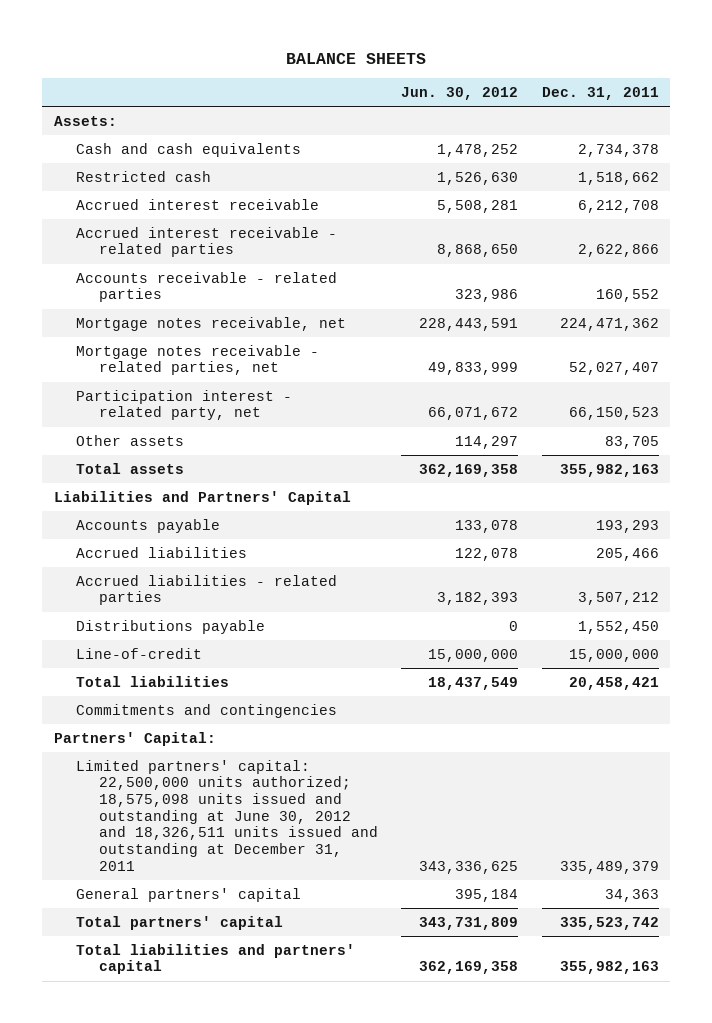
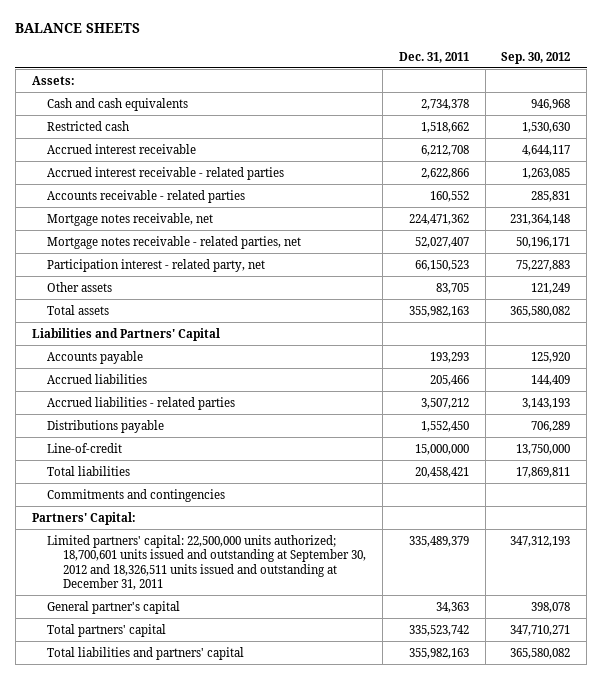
- | Jun. 30, 2012 | Dec. 31, 2011
+ | Dec. 31, 2011 | Sep. 30, 2012
- Limited partners' capital: 22,500,000 units authorized; 18,575,098 units issued and outstanding at June 30, 2012 and 18,326,511 units issued and outstanding at December 31, 2011 | 343,336,625 | 335,489,379
- General partners' capital | 395,184 | 34,363
+ Limited partners' capital: 22,500,000 units authorized; 18,700,601 units issued and outstanding at September 30, 2012 and 18,326,511 units issued and outstanding at December 31, 2011 | 335,489,379 | 347,312,193
+ General partner's capital | 34,363 | 398,078

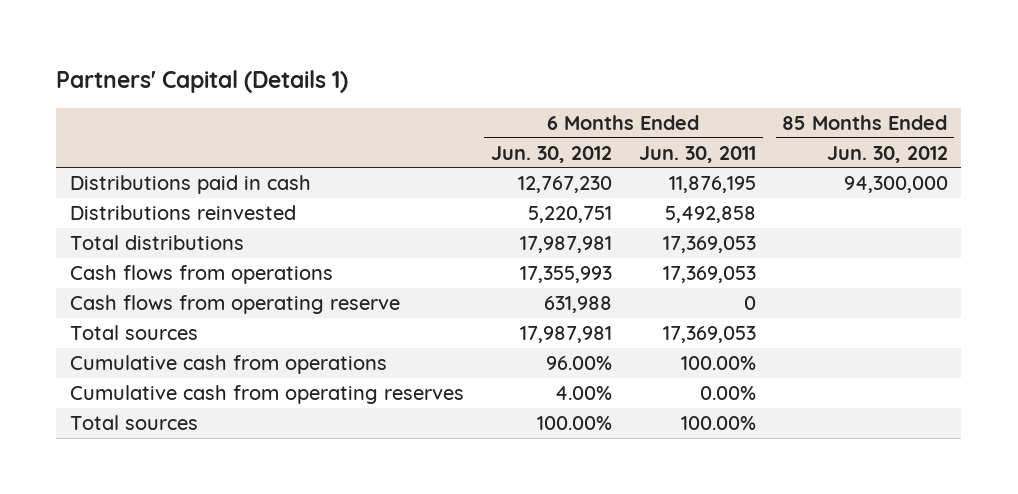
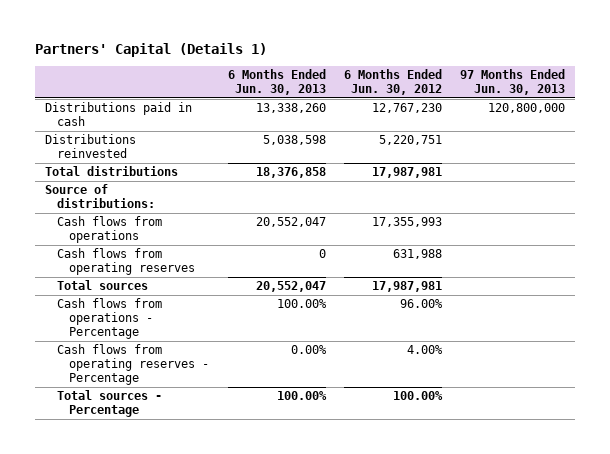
- | 6 Months Ended Jun. 30, 2012 | 6 Months Ended Jun. 30, 2011 | 85 Months Ended Jun. 30, 2012
+ | 6 Months Ended Jun. 30, 2013 | 6 Months Ended Jun. 30, 2012 | 97 Months Ended Jun. 30, 2013
+ Source of distributions:
- Cash flows from operating reserve | 631,988 | 0 |
+ Cash flows from operating reserves | 0 | 631,988 |
- Cumulative cash from operations | 96.00% | 100.00% |
- Cumulative cash from operating reserves | 4.00% | 0.00% |
- Total sources | 100.00% | 100.00% |
+ Cash flows from operations - Percentage | 100.00% | 96.00% |
+ Cash flows from operating reserves - Percentage | 0.00% | 4.00% |
+ Total sources - Percentage | 100.00% | 100.00% |

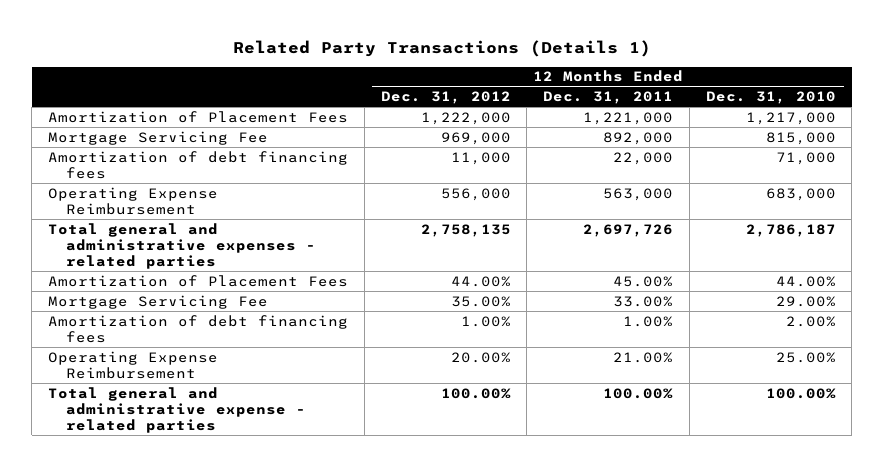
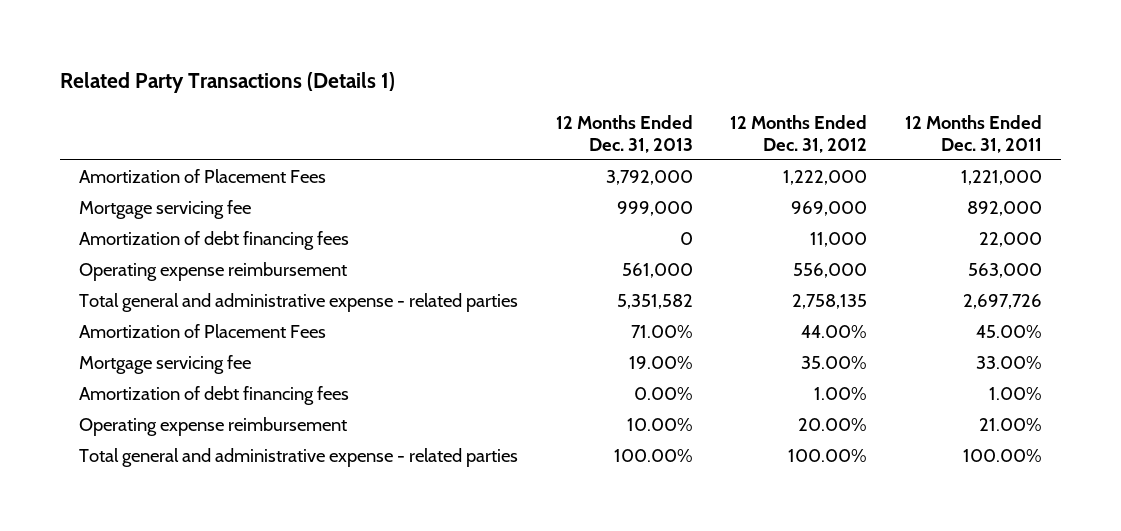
- | 12 Months Ended Dec. 31, 2012 | 12 Months Ended Dec. 31, 2011 | 12 Months Ended Dec. 31, 2010
+ | 12 Months Ended Dec. 31, 2013 | 12 Months Ended Dec. 31, 2012 | 12 Months Ended Dec. 31, 2011
- Mortgage Servicing Fee | 969,000 | 892,000 | 815,000
+ Mortgage servicing fee | 999,000 | 969,000 | 892,000
- Operating Expense Reimbursement | 556,000 | 563,000 | 683,000
- Total general and administrative expenses - related parties | 2,758,135 | 2,697,726 | 2,786,187
+ Operating expense reimbursement | 561,000 | 556,000 | 563,000
+ Total general and administrative expense - related parties | 5,351,582 | 2,758,135 | 2,697,726
- Mortgage Servicing Fee | 35.00% | 33.00% | 29.00%
+ Mortgage servicing fee | 19.00% | 35.00% | 33.00%
- Operating Expense Reimbursement | 20.00% | 21.00% | 25.00%
+ Operating expense reimbursement | 10.00% | 20.00% | 21.00%

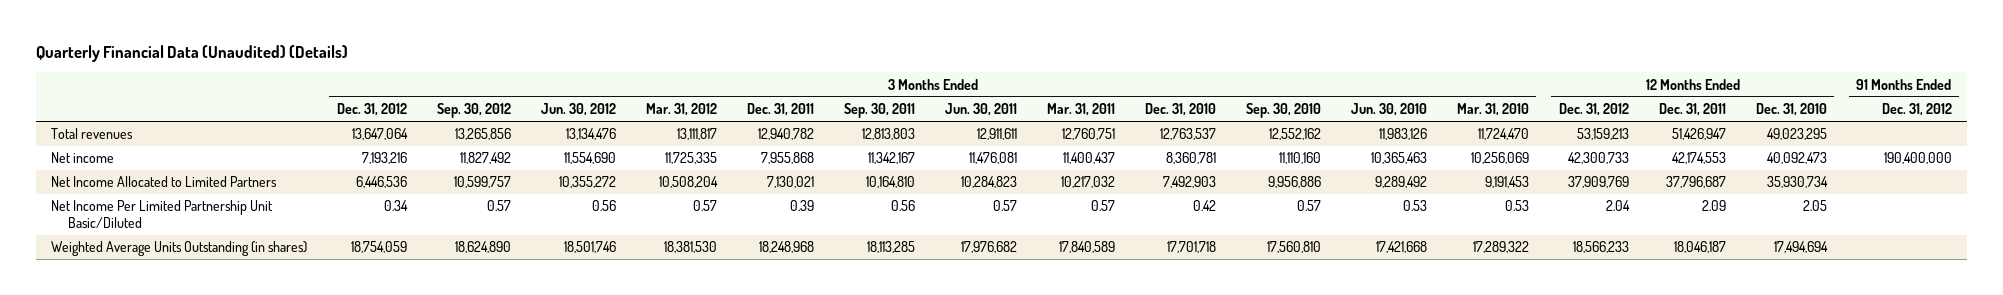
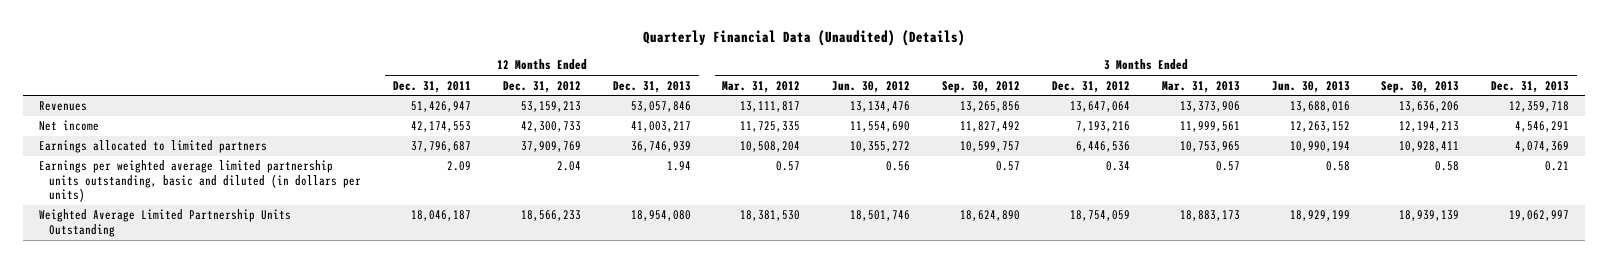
- | 3 Months Ended Dec. 31, 2012 | 3 Months Ended Sep. 30, 2012 | 3 Months Ended Jun. 30, 2012 | 3 Months Ended Mar. 31, 2012 | 3 Months Ended Dec. 31, 2011 | 3 Months Ended Sep. 30, 2011 | 3 Months Ended Jun. 30, 2011 | 3 Months Ended Mar. 31, 2011 | 3 Months Ended Dec. 31, 2010 | 3 Months Ended Sep. 30, 2010 | 3 Months Ended Jun. 30, 2010 | 3 Months Ended Mar. 31, 2010 | 12 Months Ended Dec. 31, 2012 | 12 Months Ended Dec. 31, 2011 | 12 Months Ended Dec. 31, 2010 | 91 Months Ended Dec. 31, 2012
+ | 12 Months Ended Dec. 31, 2011 | 12 Months Ended Dec. 31, 2012 | 12 Months Ended Dec. 31, 2013 | 3 Months Ended Mar. 31, 2012 | 3 Months Ended Jun. 30, 2012 | 3 Months Ended Sep. 30, 2012 | 3 Months Ended Dec. 31, 2012 | 3 Months Ended Mar. 31, 2013 | 3 Months Ended Jun. 30, 2013 | 3 Months Ended Sep. 30, 2013 | 3 Months Ended Dec. 31, 2013
- Total revenues | 13,647,064 | 13,265,856 | 13,134,476 | 13,111,817 | 12,940,782 | 12,813,803 | 12,911,611 | 12,760,751 | 12,763,537 | 12,552,162 | 11,983,126 | 11,724,470 | 53,159,213 | 51,426,947 | 49,023,295 |
+ Revenues | 51,426,947 | 53,159,213 | 53,057,846 | 13,111,817 | 13,134,476 | 13,265,856 | 13,647,064 | 13,373,906 | 13,688,016 | 13,636,206 | 12,359,718
- Net Income Allocated to Limited Partners | 6,446,536 | 10,599,757 | 10,355,272 | 10,508,204 | 7,130,021 | 10,164,810 | 10,284,823 | 10,217,032 | 7,492,903 | 9,956,886 | 9,289,492 | 9,191,453 | 37,909,769 | 37,796,687 | 35,930,734 |
- Net Income Per Limited Partnership Unit Basic/Diluted | 0.34 | 0.57 | 0.56 | 0.57 | 0.39 | 0.56 | 0.57 | 0.57 | 0.42 | 0.57 | 0.53 | 0.53 | 2.04 | 2.09 | 2.05 |
- Weighted Average Units Outstanding (in shares) | 18,754,059 | 18,624,890 | 18,501,746 | 18,381,530 | 18,248,968 | 18,113,285 | 17,976,682 | 17,840,589 | 17,701,718 | 17,560,810 | 17,421,668 | 17,289,322 | 18,566,233 | 18,046,187 | 17,494,694 |
+ Earnings allocated to limited partners | 37,796,687 | 37,909,769 | 36,746,939 | 10,508,204 | 10,355,272 | 10,599,757 | 6,446,536 | 10,753,965 | 10,990,194 | 10,928,411 | 4,074,369
+ Earnings per weighted average limited partnership units outstanding, basic and diluted (in dollars per units) | 2.09 | 2.04 | 1.94 | 0.57 | 0.56 | 0.57 | 0.34 | 0.57 | 0.58 | 0.58 | 0.21
+ Weighted Average Limited Partnership Units Outstanding | 18,046,187 | 18,566,233 | 18,954,080 | 18,381,530 | 18,501,746 | 18,624,890 | 18,754,059 | 18,883,173 | 18,929,199 | 18,939,139 | 19,062,997

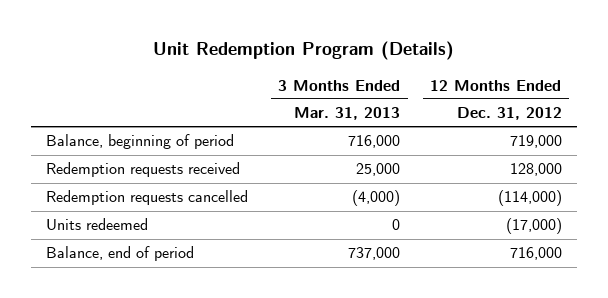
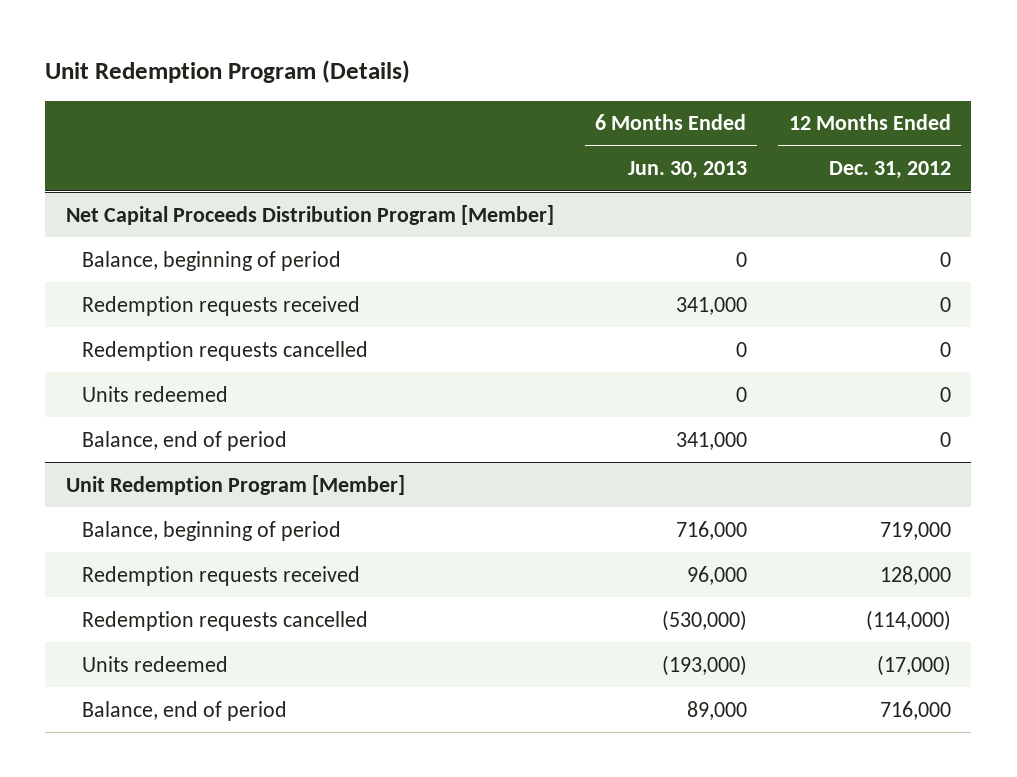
- | 3 Months Ended Mar. 31, 2013 | 12 Months Ended Dec. 31, 2012
+ | 6 Months Ended Jun. 30, 2013 | 12 Months Ended Dec. 31, 2012
+ Net Capital Proceeds Distribution Program [Member]
+ Balance, beginning of period | 0 | 0
+ Redemption requests received | 341,000 | 0
+ Redemption requests cancelled | 0 | 0
+ Units redeemed | 0 | 0
+ Balance, end of period | 341,000 | 0
+ Unit Redemption Program [Member]

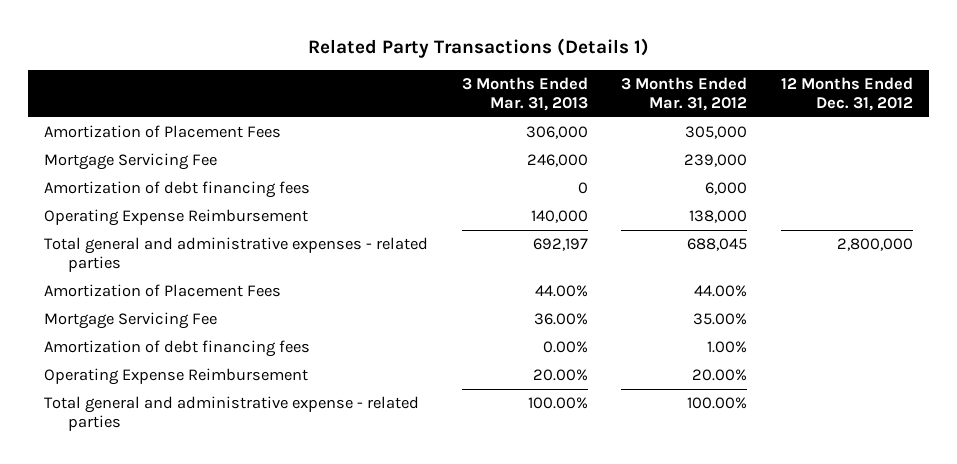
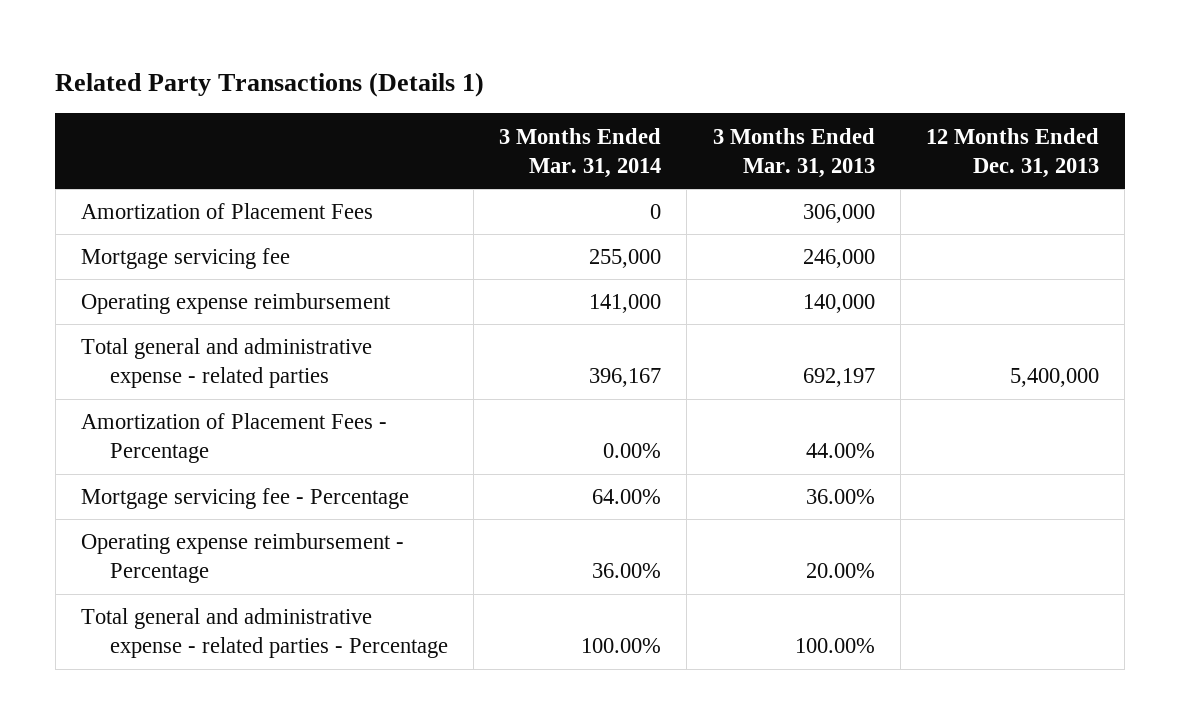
- | 3 Months Ended Mar. 31, 2013 | 3 Months Ended Mar. 31, 2012 | 12 Months Ended Dec. 31, 2012
+ | 3 Months Ended Mar. 31, 2014 | 3 Months Ended Mar. 31, 2013 | 12 Months Ended Dec. 31, 2013
- Mortgage Servicing Fee | 246,000 | 239,000 |
- Amortization of debt financing fees | 0 | 6,000 |
- Operating Expense Reimbursement | 140,000 | 138,000 |
- Total general and administrative expenses - related parties | 692,197 | 688,045 | 2,800,000
- Amortization of Placement Fees | 44.00% | 44.00% |
- Mortgage Servicing Fee | 36.00% | 35.00% |
- Amortization of debt financing fees | 0.00% | 1.00% |
- Operating Expense Reimbursement | 20.00% | 20.00% |
- Total general and administrative expense - related parties | 100.00% | 100.00% |
+ Mortgage servicing fee | 255,000 | 246,000 |
+ Operating expense reimbursement | 141,000 | 140,000 |
+ Total general and administrative expense - related parties | 396,167 | 692,197 | 5,400,000
+ Amortization of Placement Fees - Percentage | 0.00% | 44.00% |
+ Mortgage servicing fee - Percentage | 64.00% | 36.00% |
+ Operating expense reimbursement - Percentage | 36.00% | 20.00% |
+ Total general and administrative expense - related parties - Percentage | 100.00% | 100.00% |

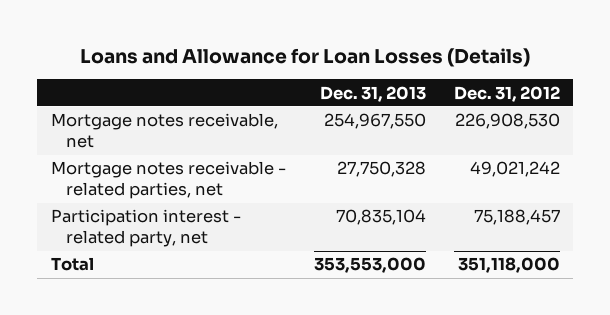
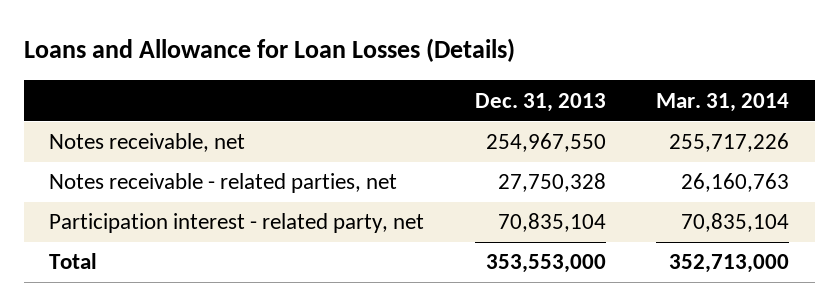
- | Dec. 31, 2013 | Dec. 31, 2012
+ | Dec. 31, 2013 | Mar. 31, 2014
- Mortgage notes receivable, net | 254,967,550 | 226,908,530
- Mortgage notes receivable - related parties, net | 27,750,328 | 49,021,242
+ Notes receivable, net | 254,967,550 | 255,717,226
+ Notes receivable - related parties, net | 27,750,328 | 26,160,763

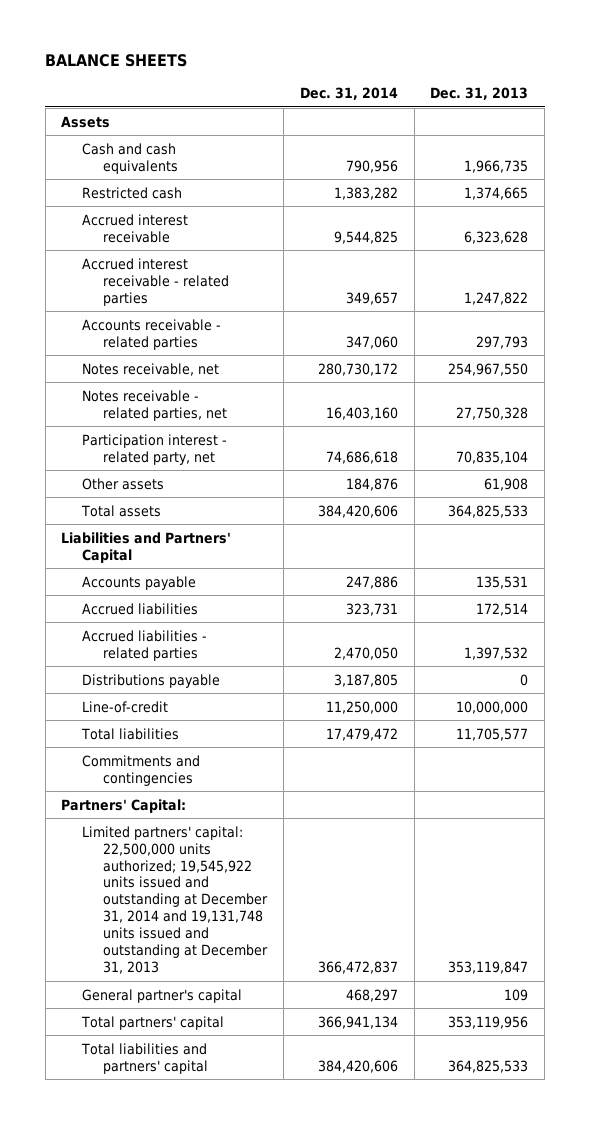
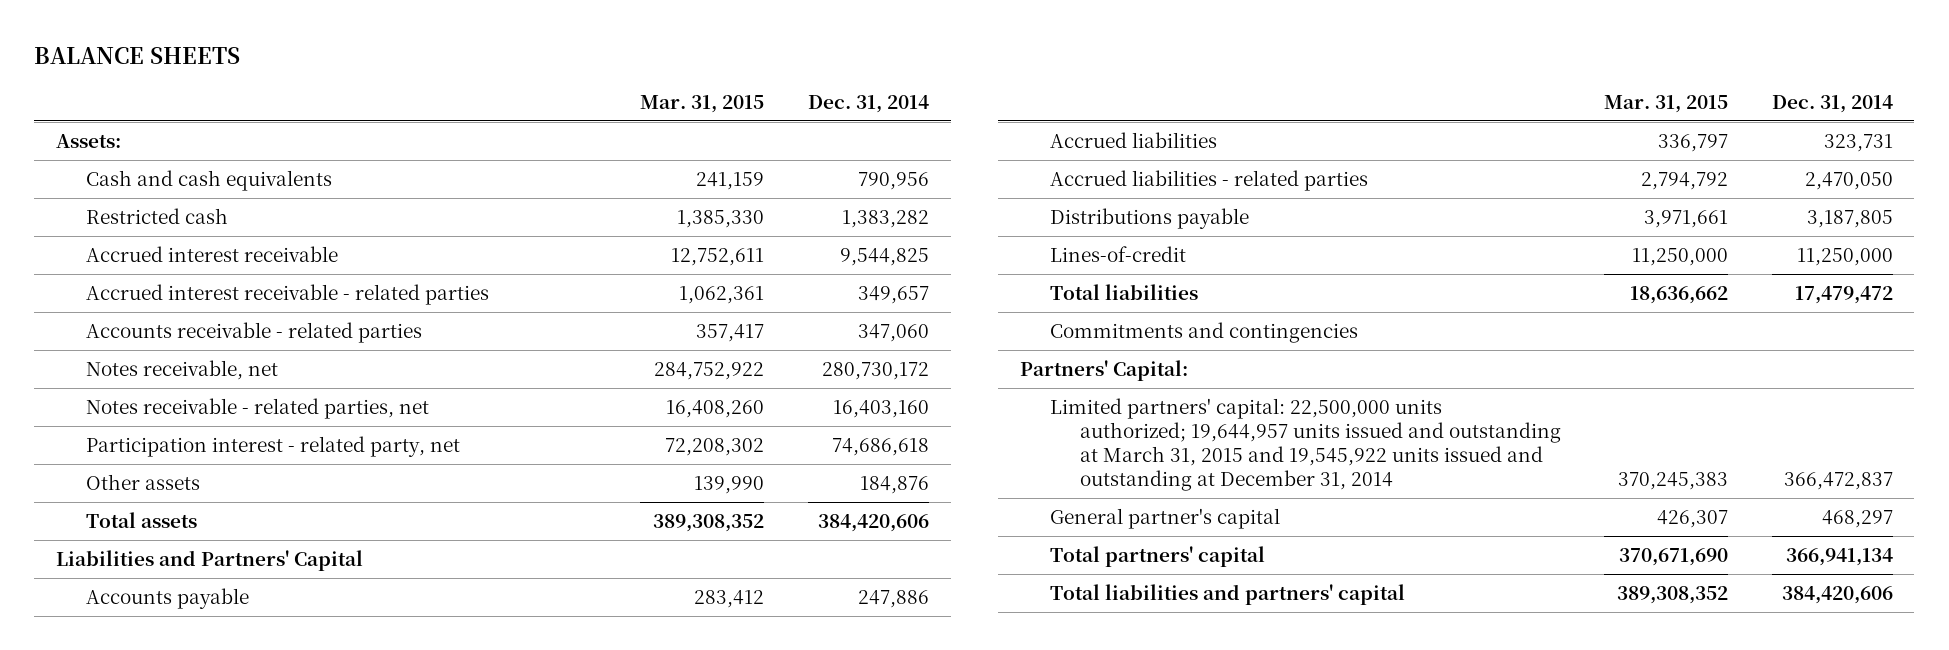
- | Dec. 31, 2014 | Dec. 31, 2013
+ | Mar. 31, 2015 | Dec. 31, 2014
- Assets
+ Assets:
- Line-of-credit | 11,250,000 | 10,000,000
+ Lines-of-credit | 11,250,000 | 11,250,000
- Limited partners' capital: 22,500,000 units authorized; 19,545,922 units issued and outstanding at December 31, 2014 and 19,131,748 units issued and outstanding at December 31, 2013 | 366,472,837 | 353,119,847
+ Limited partners' capital: 22,500,000 units authorized; 19,644,957 units issued and outstanding at March 31, 2015 and 19,545,922 units issued and outstanding at December 31, 2014 | 370,245,383 | 366,472,837

